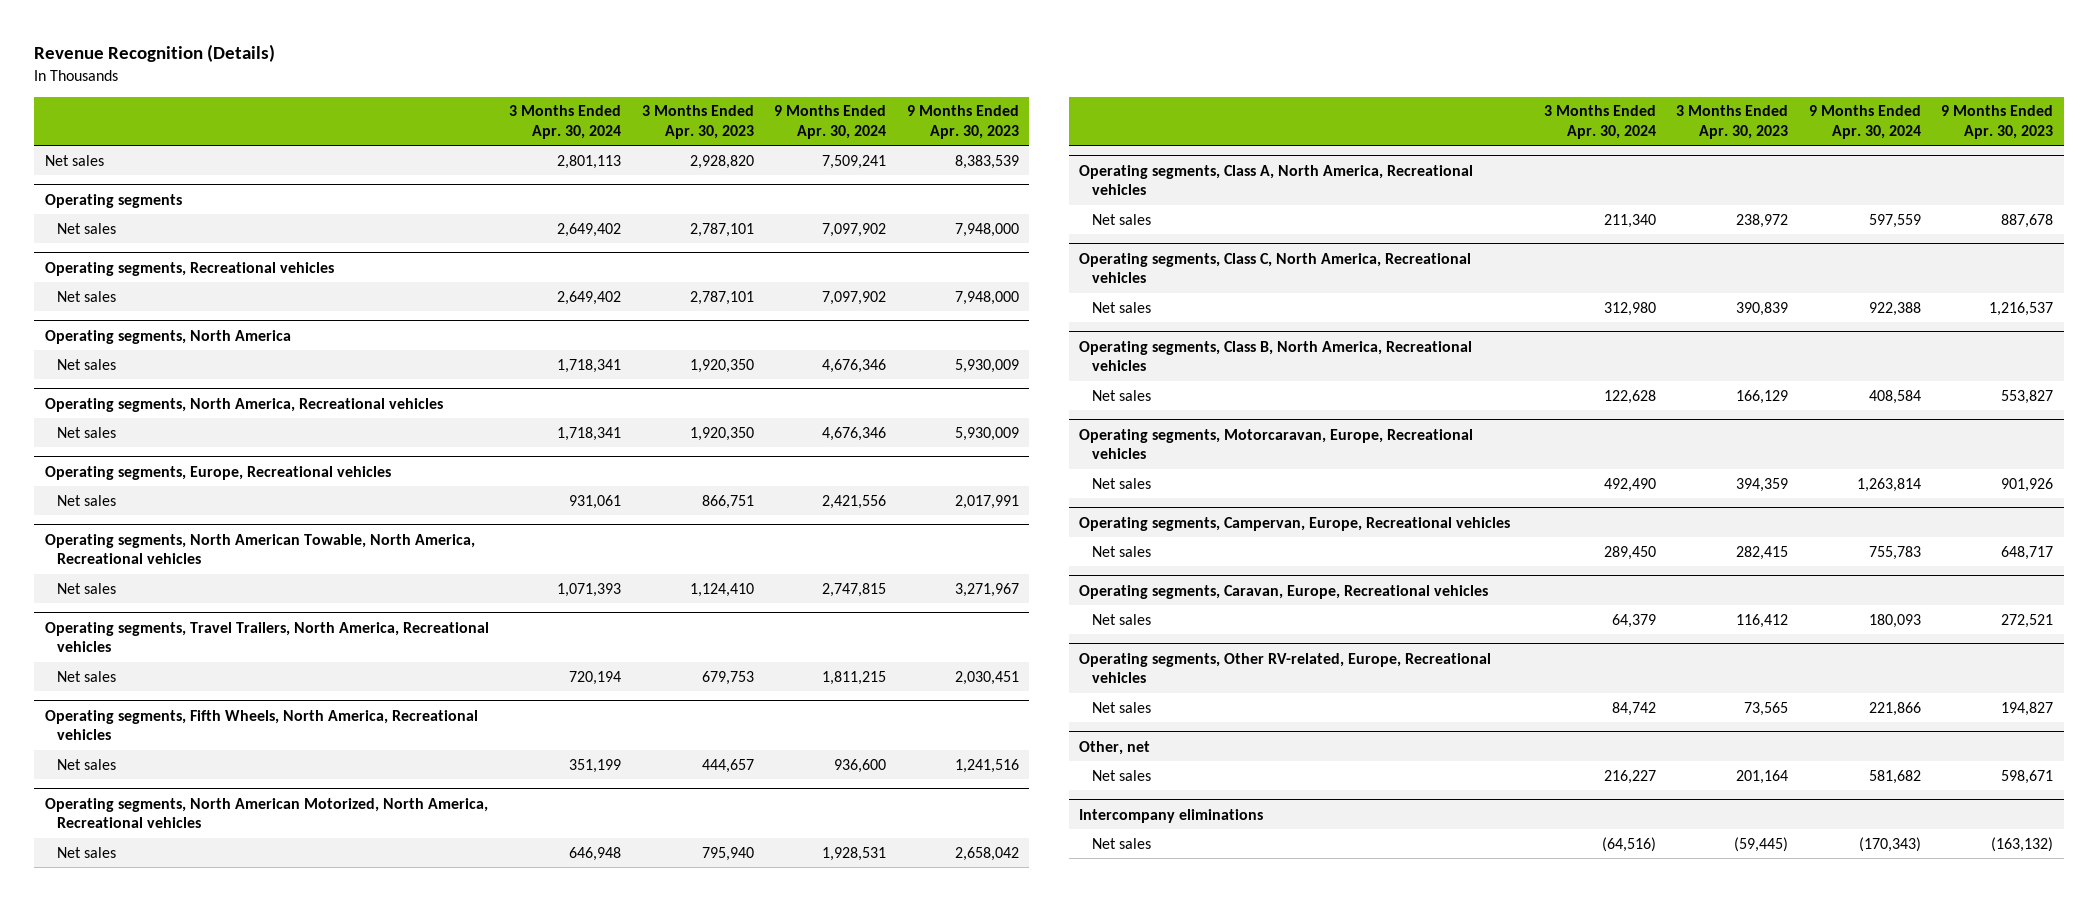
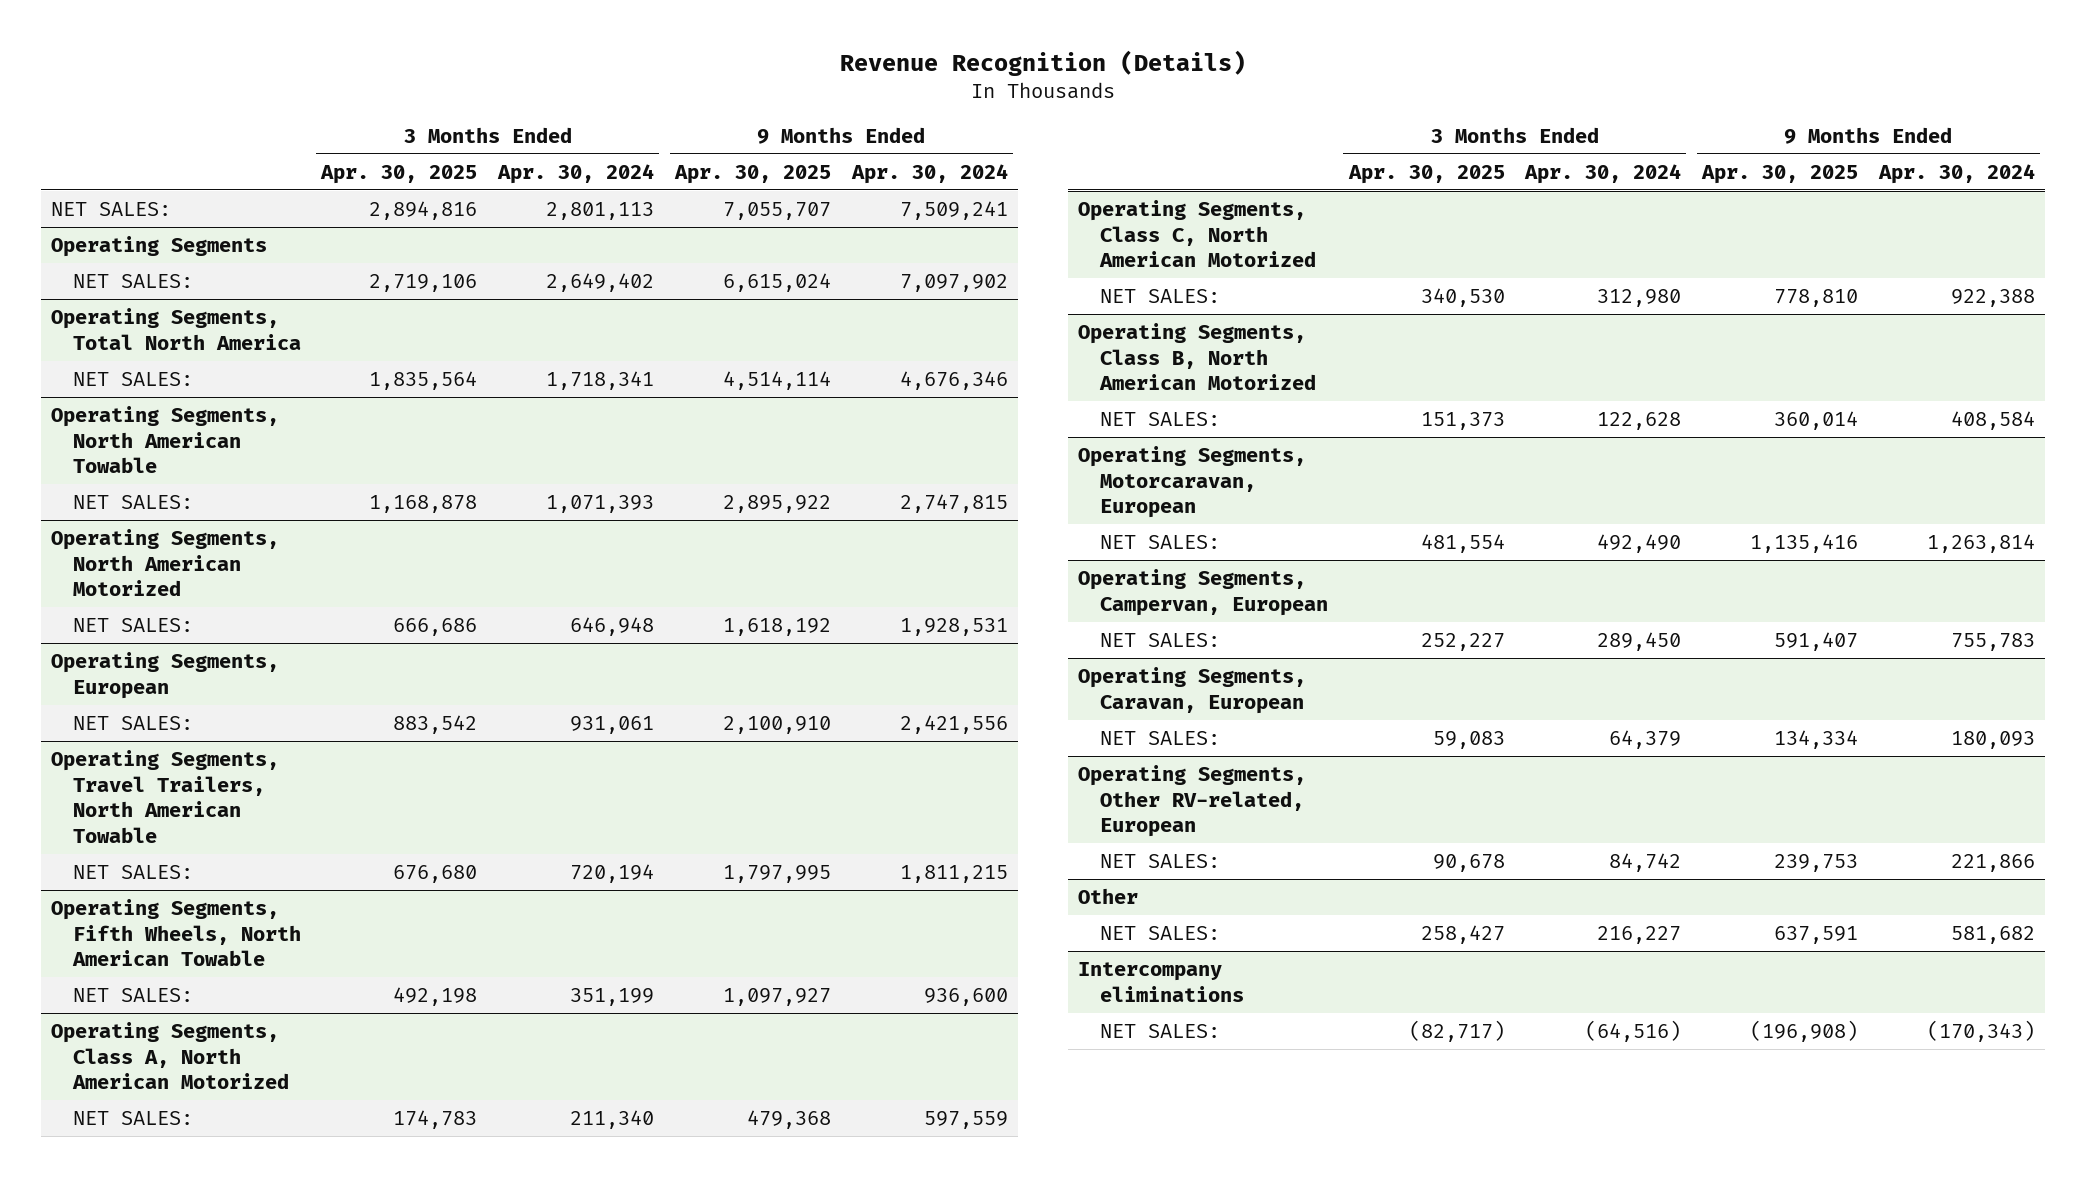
- | 3 Months Ended Apr. 30, 2024 | 3 Months Ended Apr. 30, 2023 | 9 Months Ended Apr. 30, 2024 | 9 Months Ended Apr. 30, 2023
+ | 3 Months Ended Apr. 30, 2025 | 3 Months Ended Apr. 30, 2024 | 9 Months Ended Apr. 30, 2025 | 9 Months Ended Apr. 30, 2024
- Net sales | 2,801,113 | 2,928,820 | 7,509,241 | 8,383,539
- Operating segments
- Net sales | 2,649,402 | 2,787,101 | 7,097,902 | 7,948,000
- Operating segments, Recreational vehicles
- Net sales | 2,649,402 | 2,787,101 | 7,097,902 | 7,948,000
- Operating segments, North America
- Net sales | 1,718,341 | 1,920,350 | 4,676,346 | 5,930,009
- Operating segments, North America, Recreational vehicles
- Net sales | 1,718,341 | 1,920,350 | 4,676,346 | 5,930,009
- Operating segments, Europe, Recreational vehicles
- Net sales | 931,061 | 866,751 | 2,421,556 | 2,017,991
- Operating segments, North American Towable, North America, Recreational vehicles
- Net sales | 1,071,393 | 1,124,410 | 2,747,815 | 3,271,967
- Operating segments, Travel Trailers, North America, Recreational vehicles
- Net sales | 720,194 | 679,753 | 1,811,215 | 2,030,451
- Operating segments, Fifth Wheels, North America, Recreational vehicles
- Net sales | 351,199 | 444,657 | 936,600 | 1,241,516
- Operating segments, North American Motorized, North America, Recreational vehicles
- Net sales | 646,948 | 795,940 | 1,928,531 | 2,658,042
- Operating segments, Class A, North America, Recreational vehicles
- Net sales | 211,340 | 238,972 | 597,559 | 887,678
- Operating segments, Class C, North America, Recreational vehicles
- Net sales | 312,980 | 390,839 | 922,388 | 1,216,537
- Operating segments, Class B, North America, Recreational vehicles
- Net sales | 122,628 | 166,129 | 408,584 | 553,827
- Operating segments, Motorcaravan, Europe, Recreational vehicles
- Net sales | 492,490 | 394,359 | 1,263,814 | 901,926
- Operating segments, Campervan, Europe, Recreational vehicles
- Net sales | 289,450 | 282,415 | 755,783 | 648,717
- Operating segments, Caravan, Europe, Recreational vehicles
- Net sales | 64,379 | 116,412 | 180,093 | 272,521
- Operating segments, Other RV-related, Europe, Recreational vehicles
- Net sales | 84,742 | 73,565 | 221,866 | 194,827
- Other, net
- Net sales | 216,227 | 201,164 | 581,682 | 598,671
+ NET SALES: | 2,894,816 | 2,801,113 | 7,055,707 | 7,509,241
+ Operating Segments
+ NET SALES: | 2,719,106 | 2,649,402 | 6,615,024 | 7,097,902
+ Operating Segments, Total North America
+ NET SALES: | 1,835,564 | 1,718,341 | 4,514,114 | 4,676,346
+ Operating Segments, North American Towable
+ NET SALES: | 1,168,878 | 1,071,393 | 2,895,922 | 2,747,815
+ Operating Segments, North American Motorized
+ NET SALES: | 666,686 | 646,948 | 1,618,192 | 1,928,531
+ Operating Segments, European
+ NET SALES: | 883,542 | 931,061 | 2,100,910 | 2,421,556
+ Operating Segments, Travel Trailers, North American Towable
+ NET SALES: | 676,680 | 720,194 | 1,797,995 | 1,811,215
+ Operating Segments, Fifth Wheels, North American Towable
+ NET SALES: | 492,198 | 351,199 | 1,097,927 | 936,600
+ Operating Segments, Class A, North American Motorized
+ NET SALES: | 174,783 | 211,340 | 479,368 | 597,559
+ Operating Segments, Class C, North American Motorized
+ NET SALES: | 340,530 | 312,980 | 778,810 | 922,388
+ Operating Segments, Class B, North American Motorized
+ NET SALES: | 151,373 | 122,628 | 360,014 | 408,584
+ Operating Segments, Motorcaravan, European
+ NET SALES: | 481,554 | 492,490 | 1,135,416 | 1,263,814
+ Operating Segments, Campervan, European
+ NET SALES: | 252,227 | 289,450 | 591,407 | 755,783
+ Operating Segments, Caravan, European
+ NET SALES: | 59,083 | 64,379 | 134,334 | 180,093
+ Operating Segments, Other RV-related, European
+ NET SALES: | 90,678 | 84,742 | 239,753 | 221,866
+ Other
+ NET SALES: | 258,427 | 216,227 | 637,591 | 581,682
@ Intercompany eliminations
- Net sales | (64,516) | (59,445) | (170,343) | (163,132)
+ NET SALES: | (82,717) | (64,516) | (196,908) | (170,343)

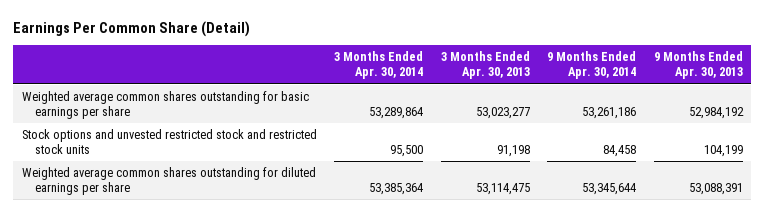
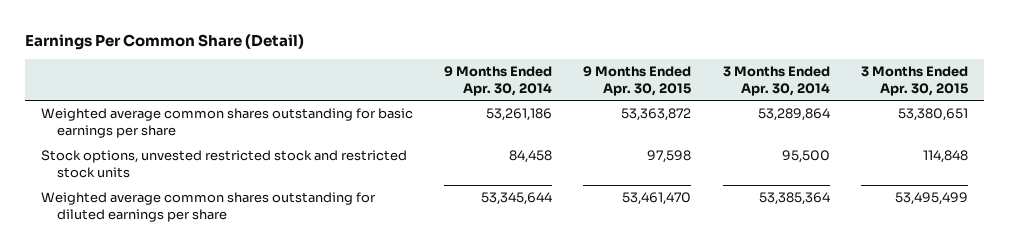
- | 3 Months Ended Apr. 30, 2014 | 3 Months Ended Apr. 30, 2013 | 9 Months Ended Apr. 30, 2014 | 9 Months Ended Apr. 30, 2013
+ | 9 Months Ended Apr. 30, 2014 | 9 Months Ended Apr. 30, 2015 | 3 Months Ended Apr. 30, 2014 | 3 Months Ended Apr. 30, 2015
- Stock options and unvested restricted stock and restricted stock units | 95,500 | 91,198 | 84,458 | 104,199
+ Stock options, unvested restricted stock and restricted stock units | 84,458 | 97,598 | 95,500 | 114,848

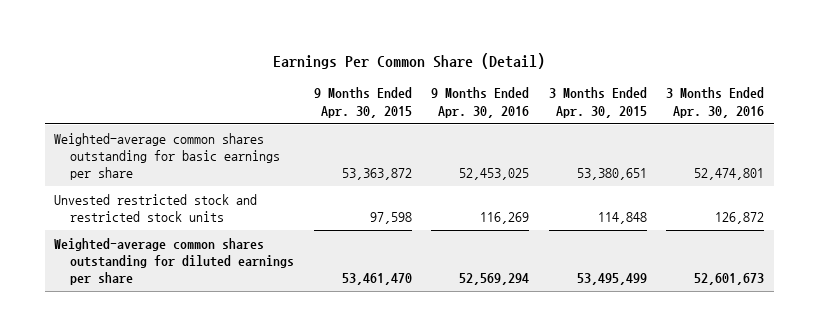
- | 9 Months Ended Apr. 30, 2014 | 9 Months Ended Apr. 30, 2015 | 3 Months Ended Apr. 30, 2014 | 3 Months Ended Apr. 30, 2015
+ | 9 Months Ended Apr. 30, 2015 | 9 Months Ended Apr. 30, 2016 | 3 Months Ended Apr. 30, 2015 | 3 Months Ended Apr. 30, 2016
- Weighted average common shares outstanding for basic earnings per share | 53,261,186 | 53,363,872 | 53,289,864 | 53,380,651
- Stock options, unvested restricted stock and restricted stock units | 84,458 | 97,598 | 95,500 | 114,848
- Weighted average common shares outstanding for diluted earnings per share | 53,345,644 | 53,461,470 | 53,385,364 | 53,495,499
+ Weighted-average common shares outstanding for basic earnings per share | 53,363,872 | 52,453,025 | 53,380,651 | 52,474,801
+ Unvested restricted stock and restricted stock units | 97,598 | 116,269 | 114,848 | 126,872
+ Weighted-average common shares outstanding for diluted earnings per share | 53,461,470 | 52,569,294 | 53,495,499 | 52,601,673

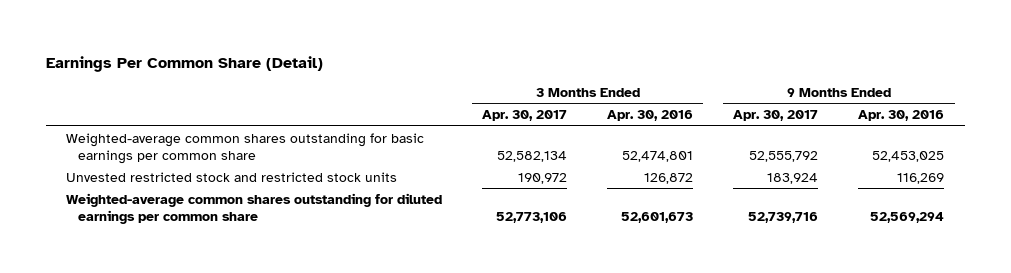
- | 9 Months Ended Apr. 30, 2015 | 9 Months Ended Apr. 30, 2016 | 3 Months Ended Apr. 30, 2015 | 3 Months Ended Apr. 30, 2016
+ | 3 Months Ended Apr. 30, 2017 | 3 Months Ended Apr. 30, 2016 | 9 Months Ended Apr. 30, 2017 | 9 Months Ended Apr. 30, 2016
- Weighted-average common shares outstanding for basic earnings per share | 53,363,872 | 52,453,025 | 53,380,651 | 52,474,801
+ Weighted-average common shares outstanding for basic earnings per common share | 52,582,134 | 52,474,801 | 52,555,792 | 52,453,025
- Weighted-average common shares outstanding for diluted earnings per share | 53,461,470 | 52,569,294 | 53,495,499 | 52,601,673
+ Weighted-average common shares outstanding for diluted earnings per common share | 52,773,106 | 52,601,673 | 52,739,716 | 52,569,294

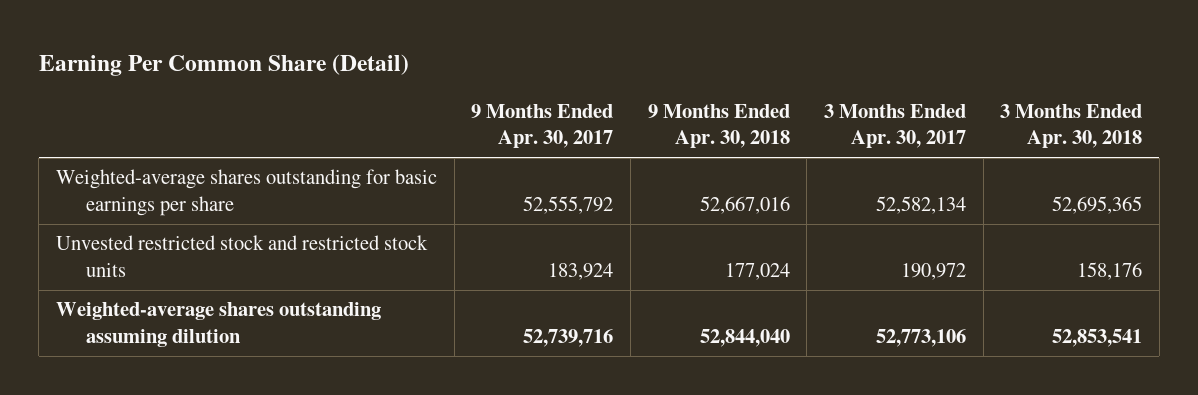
- Earnings Per Common Share (Detail)
+ Earning Per Common Share (Detail)
- | 3 Months Ended Apr. 30, 2017 | 3 Months Ended Apr. 30, 2016 | 9 Months Ended Apr. 30, 2017 | 9 Months Ended Apr. 30, 2016
+ | 9 Months Ended Apr. 30, 2017 | 9 Months Ended Apr. 30, 2018 | 3 Months Ended Apr. 30, 2017 | 3 Months Ended Apr. 30, 2018
- Weighted-average common shares outstanding for basic earnings per common share | 52,582,134 | 52,474,801 | 52,555,792 | 52,453,025
+ Weighted-average shares outstanding for basic earnings per share | 52,555,792 | 52,667,016 | 52,582,134 | 52,695,365
- Weighted-average common shares outstanding for diluted earnings per common share | 52,773,106 | 52,601,673 | 52,739,716 | 52,569,294
+ Weighted-average shares outstanding assuming dilution | 52,739,716 | 52,844,040 | 52,773,106 | 52,853,541

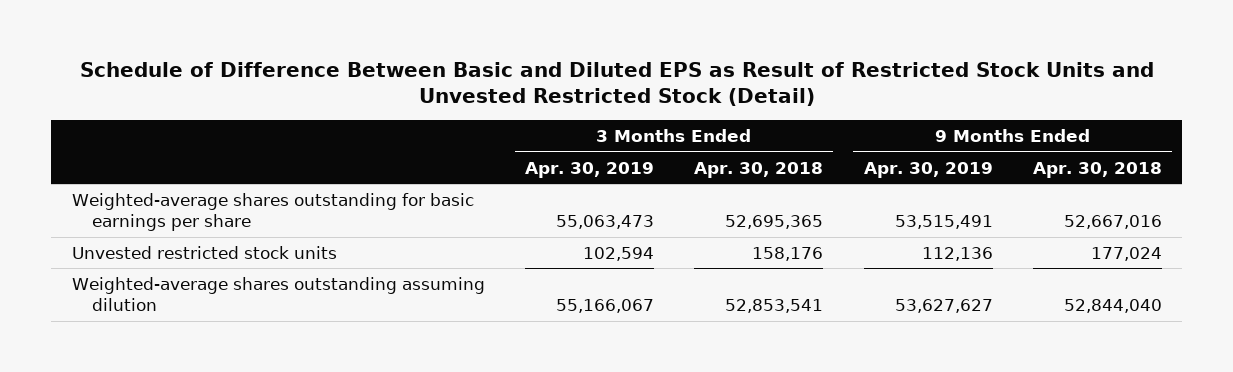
- Earning Per Common Share (Detail)
+ Schedule of Difference Between Basic and Diluted EPS as Result of Restricted Stock Units and Unvested Restricted Stock (Detail)
- | 9 Months Ended Apr. 30, 2017 | 9 Months Ended Apr. 30, 2018 | 3 Months Ended Apr. 30, 2017 | 3 Months Ended Apr. 30, 2018
+ | 3 Months Ended Apr. 30, 2019 | 3 Months Ended Apr. 30, 2018 | 9 Months Ended Apr. 30, 2019 | 9 Months Ended Apr. 30, 2018
- Unvested restricted stock and restricted stock units | 183,924 | 177,024 | 190,972 | 158,176
+ Unvested restricted stock units | 102,594 | 158,176 | 112,136 | 177,024

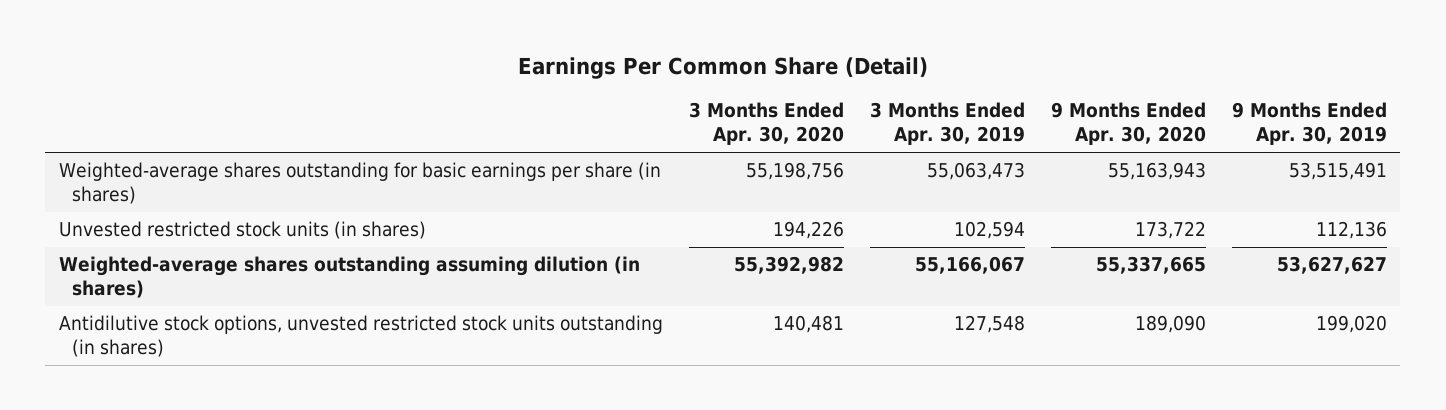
- Schedule of Difference Between Basic and Diluted EPS as Result of Restricted Stock Units and Unvested Restricted Stock (Detail)
+ Earnings Per Common Share (Detail)
- | 3 Months Ended Apr. 30, 2019 | 3 Months Ended Apr. 30, 2018 | 9 Months Ended Apr. 30, 2019 | 9 Months Ended Apr. 30, 2018
+ | 3 Months Ended Apr. 30, 2020 | 3 Months Ended Apr. 30, 2019 | 9 Months Ended Apr. 30, 2020 | 9 Months Ended Apr. 30, 2019
- Weighted-average shares outstanding for basic earnings per share | 55,063,473 | 52,695,365 | 53,515,491 | 52,667,016
- Unvested restricted stock units | 102,594 | 158,176 | 112,136 | 177,024
- Weighted-average shares outstanding assuming dilution | 55,166,067 | 52,853,541 | 53,627,627 | 52,844,040
+ Weighted-average shares outstanding for basic earnings per share (in shares) | 55,198,756 | 55,063,473 | 55,163,943 | 53,515,491
+ Unvested restricted stock units (in shares) | 194,226 | 102,594 | 173,722 | 112,136
+ Weighted-average shares outstanding assuming dilution (in shares) | 55,392,982 | 55,166,067 | 55,337,665 | 53,627,627
+ Antidilutive stock options, unvested restricted stock units outstanding (in shares) | 140,481 | 127,548 | 189,090 | 199,020

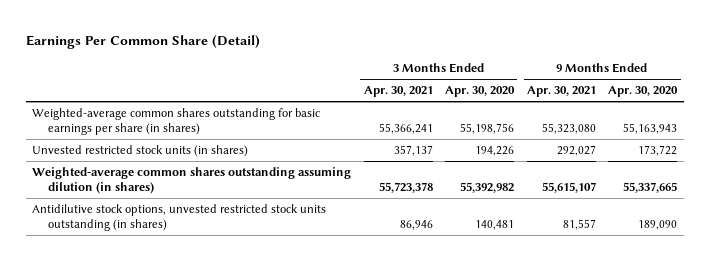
- | 3 Months Ended Apr. 30, 2020 | 3 Months Ended Apr. 30, 2019 | 9 Months Ended Apr. 30, 2020 | 9 Months Ended Apr. 30, 2019
+ | 3 Months Ended Apr. 30, 2021 | 3 Months Ended Apr. 30, 2020 | 9 Months Ended Apr. 30, 2021 | 9 Months Ended Apr. 30, 2020
- Weighted-average shares outstanding for basic earnings per share (in shares) | 55,198,756 | 55,063,473 | 55,163,943 | 53,515,491
+ Weighted-average common shares outstanding for basic earnings per share (in shares) | 55,366,241 | 55,198,756 | 55,323,080 | 55,163,943
- Weighted-average shares outstanding assuming dilution (in shares) | 55,392,982 | 55,166,067 | 55,337,665 | 53,627,627
+ Weighted-average common shares outstanding assuming dilution (in shares) | 55,723,378 | 55,392,982 | 55,615,107 | 55,337,665

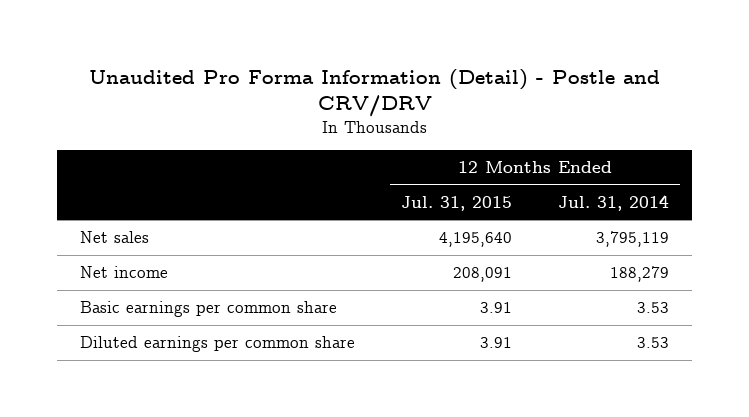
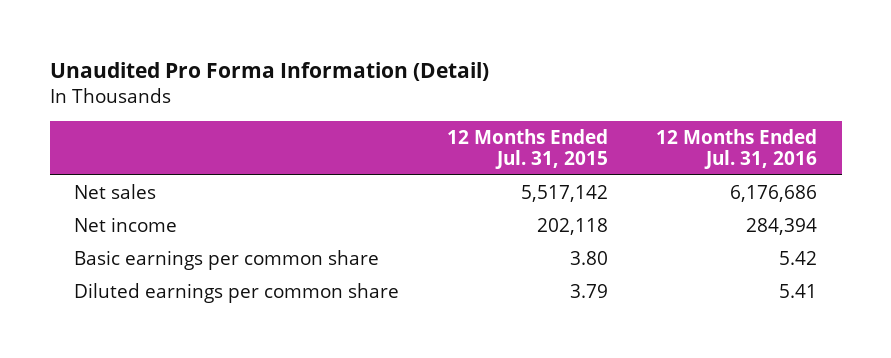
- Unaudited Pro Forma Information (Detail) - Postle and CRV/DRV
+ Unaudited Pro Forma Information (Detail)
- | 12 Months Ended Jul. 31, 2015 | 12 Months Ended Jul. 31, 2014
+ | 12 Months Ended Jul. 31, 2015 | 12 Months Ended Jul. 31, 2016
- Net sales | 4,195,640 | 3,795,119
- Net income | 208,091 | 188,279
- Basic earnings per common share | 3.91 | 3.53
- Diluted earnings per common share | 3.91 | 3.53
+ Net sales | 5,517,142 | 6,176,686
+ Net income | 202,118 | 284,394
+ Basic earnings per common share | 3.80 | 5.42
+ Diluted earnings per common share | 3.79 | 5.41

